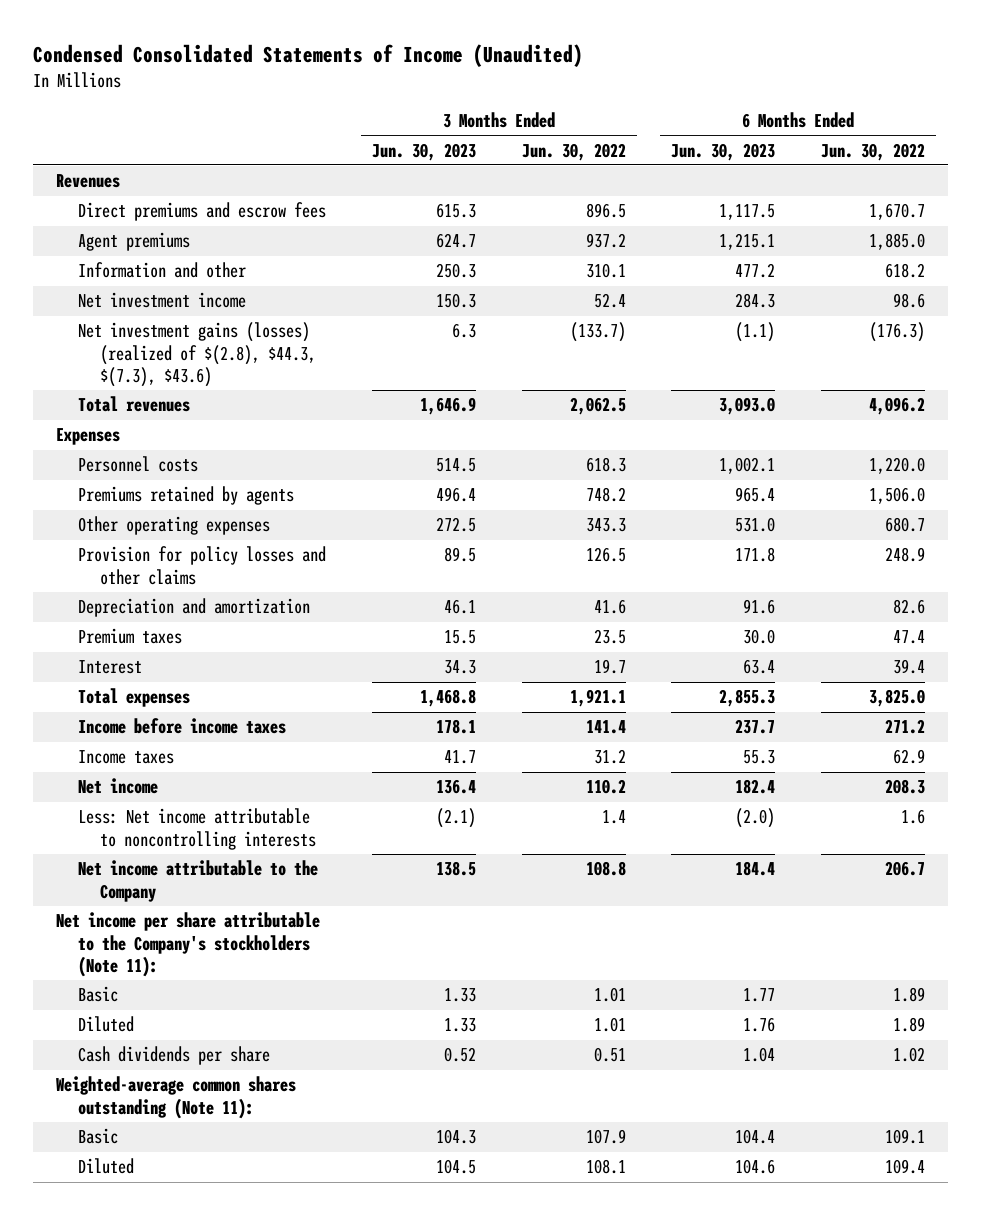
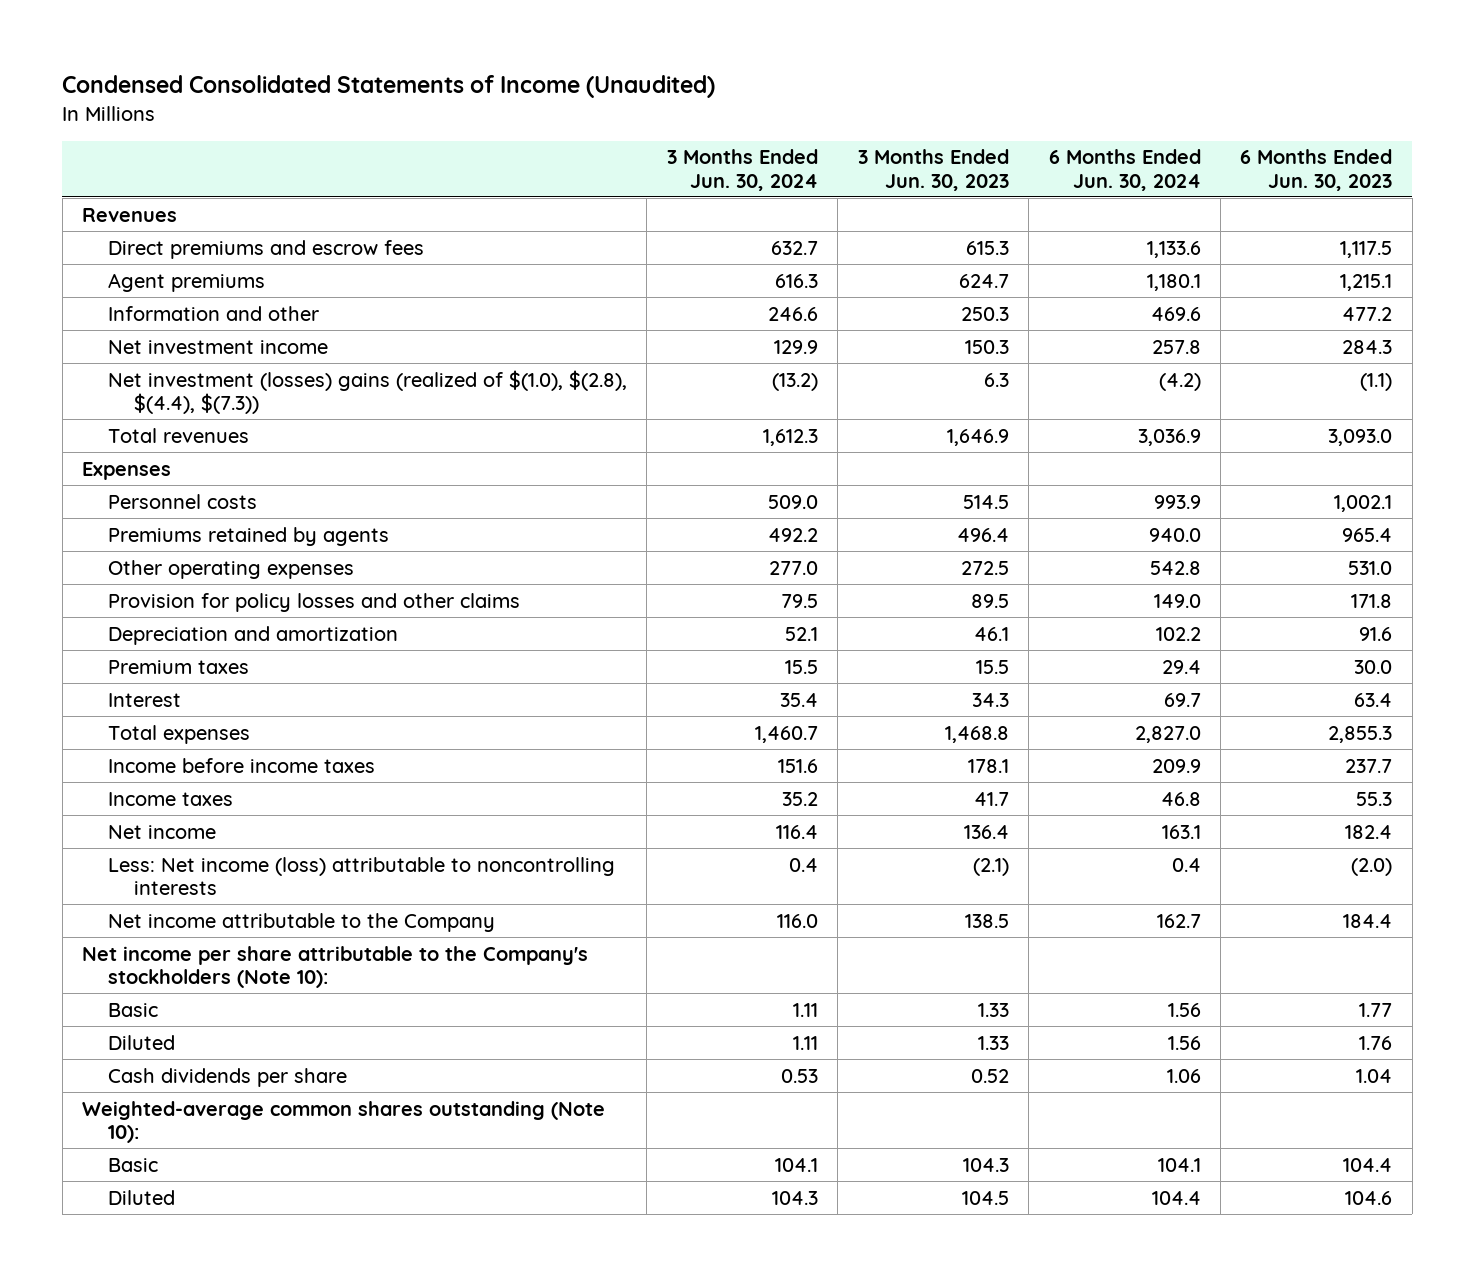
- | 3 Months Ended Jun. 30, 2023 | 3 Months Ended Jun. 30, 2022 | 6 Months Ended Jun. 30, 2023 | 6 Months Ended Jun. 30, 2022
+ | 3 Months Ended Jun. 30, 2024 | 3 Months Ended Jun. 30, 2023 | 6 Months Ended Jun. 30, 2024 | 6 Months Ended Jun. 30, 2023
- Net investment gains (losses) (realized of $(2.8), $44.3, $(7.3), $43.6) | 6.3 | (133.7) | (1.1) | (176.3)
+ Net investment (losses) gains (realized of $(1.0), $(2.8), $(4.4), $(7.3)) | (13.2) | 6.3 | (4.2) | (1.1)
- Less: Net income attributable to noncontrolling interests | (2.1) | 1.4 | (2.0) | 1.6
+ Less: Net income (loss) attributable to noncontrolling interests | 0.4 | (2.1) | 0.4 | (2.0)
- Net income per share attributable to the Company's stockholders (Note 11):
+ Net income per share attributable to the Company's stockholders (Note 10):
- Weighted-average common shares outstanding (Note 11):
+ Weighted-average common shares outstanding (Note 10):

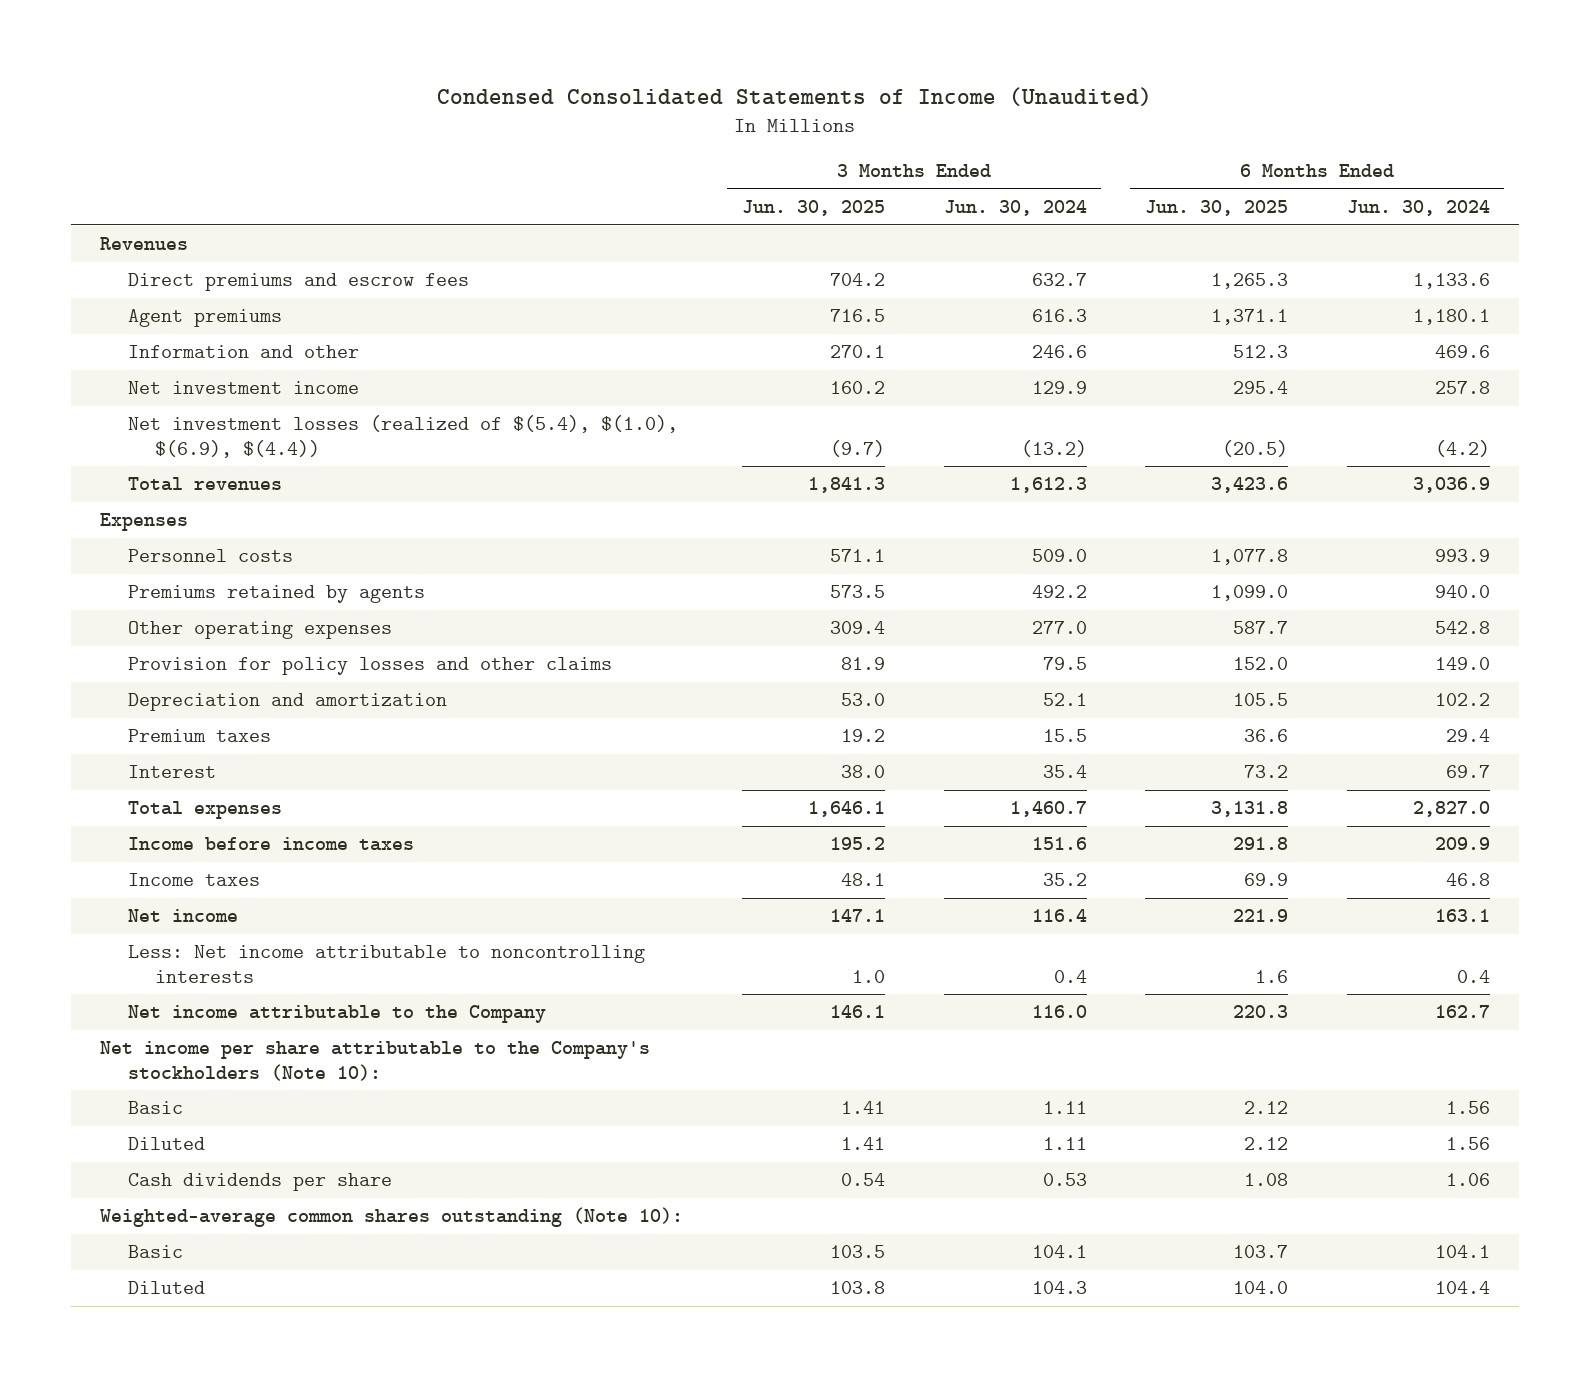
- | 3 Months Ended Jun. 30, 2024 | 3 Months Ended Jun. 30, 2023 | 6 Months Ended Jun. 30, 2024 | 6 Months Ended Jun. 30, 2023
+ | 3 Months Ended Jun. 30, 2025 | 3 Months Ended Jun. 30, 2024 | 6 Months Ended Jun. 30, 2025 | 6 Months Ended Jun. 30, 2024
- Net investment (losses) gains (realized of $(1.0), $(2.8), $(4.4), $(7.3)) | (13.2) | 6.3 | (4.2) | (1.1)
+ Net investment losses (realized of $(5.4), $(1.0), $(6.9), $(4.4)) | (9.7) | (13.2) | (20.5) | (4.2)
- Less: Net income (loss) attributable to noncontrolling interests | 0.4 | (2.1) | 0.4 | (2.0)
+ Less: Net income attributable to noncontrolling interests | 1.0 | 0.4 | 1.6 | 0.4

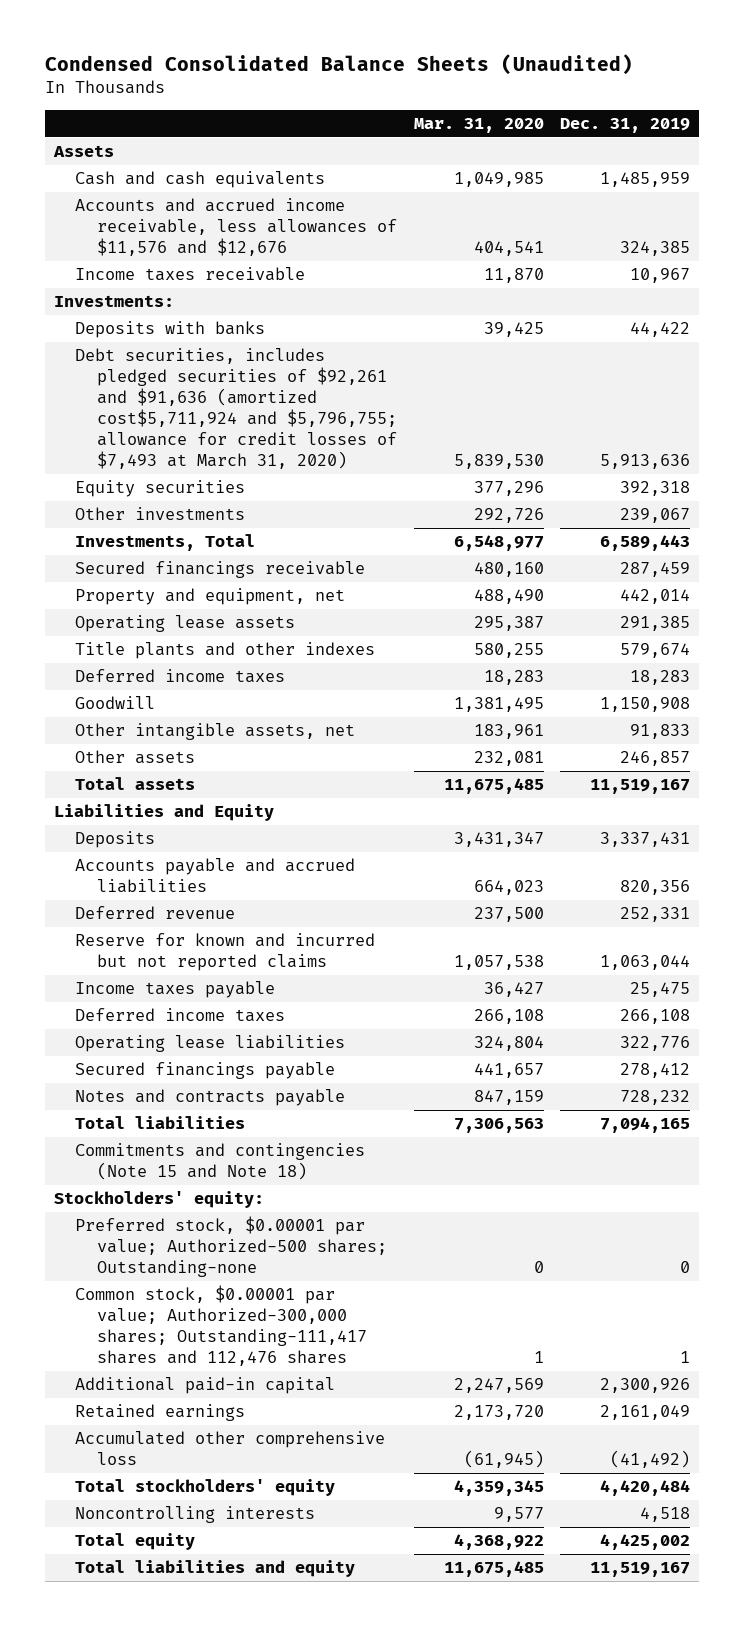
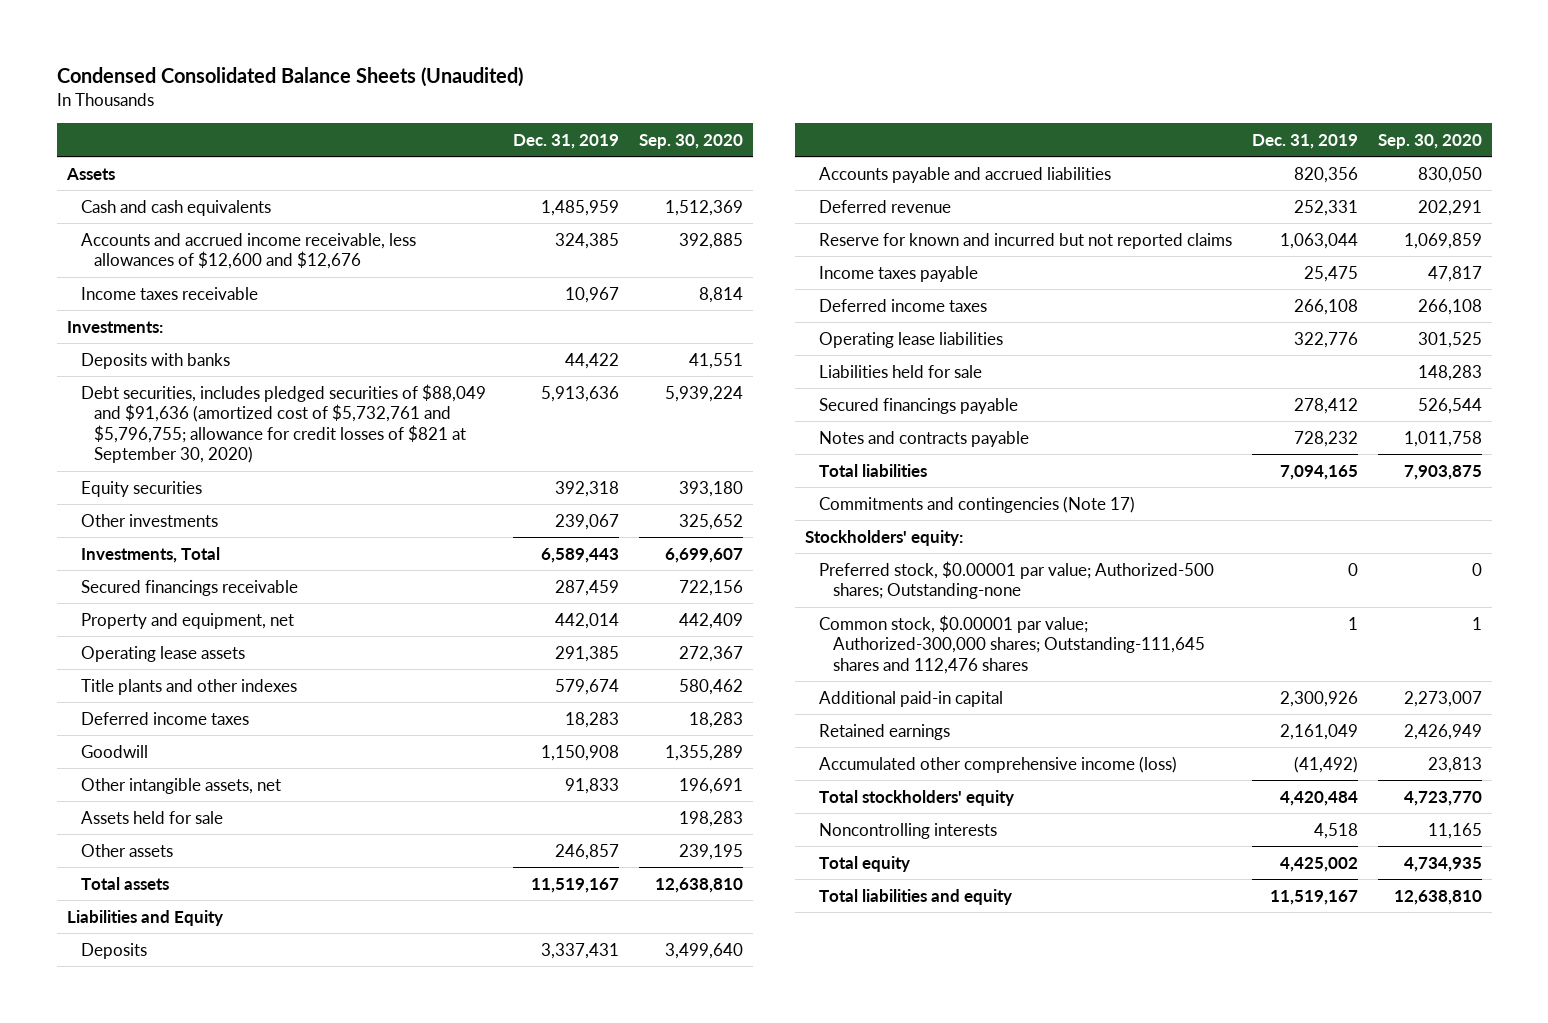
- | Mar. 31, 2020 | Dec. 31, 2019
+ | Dec. 31, 2019 | Sep. 30, 2020
- Accounts and accrued income receivable, less allowances of $11,576 and $12,676 | 404,541 | 324,385
+ Accounts and accrued income receivable, less allowances of $12,600 and $12,676 | 324,385 | 392,885
- Debt securities, includes pledged securities of $92,261 and $91,636 (amortized cost$5,711,924 and $5,796,755; allowance for credit losses of $7,493 at March 31, 2020) | 5,839,530 | 5,913,636
+ Debt securities, includes pledged securities of $88,049 and $91,636 (amortized cost of $5,732,761 and $5,796,755; allowance for credit losses of $821 at September 30, 2020) | 5,913,636 | 5,939,224
+ Assets held for sale | | 198,283
+ Liabilities held for sale | | 148,283
- Commitments and contingencies (Note 15 and Note 18)
+ Commitments and contingencies (Note 17)
- Common stock, $0.00001 par value; Authorized-300,000 shares; Outstanding-111,417 shares and 112,476 shares | 1 | 1
+ Common stock, $0.00001 par value; Authorized-300,000 shares; Outstanding-111,645 shares and 112,476 shares | 1 | 1
- Accumulated other comprehensive loss | (61,945) | (41,492)
+ Accumulated other comprehensive income (loss) | (41,492) | 23,813

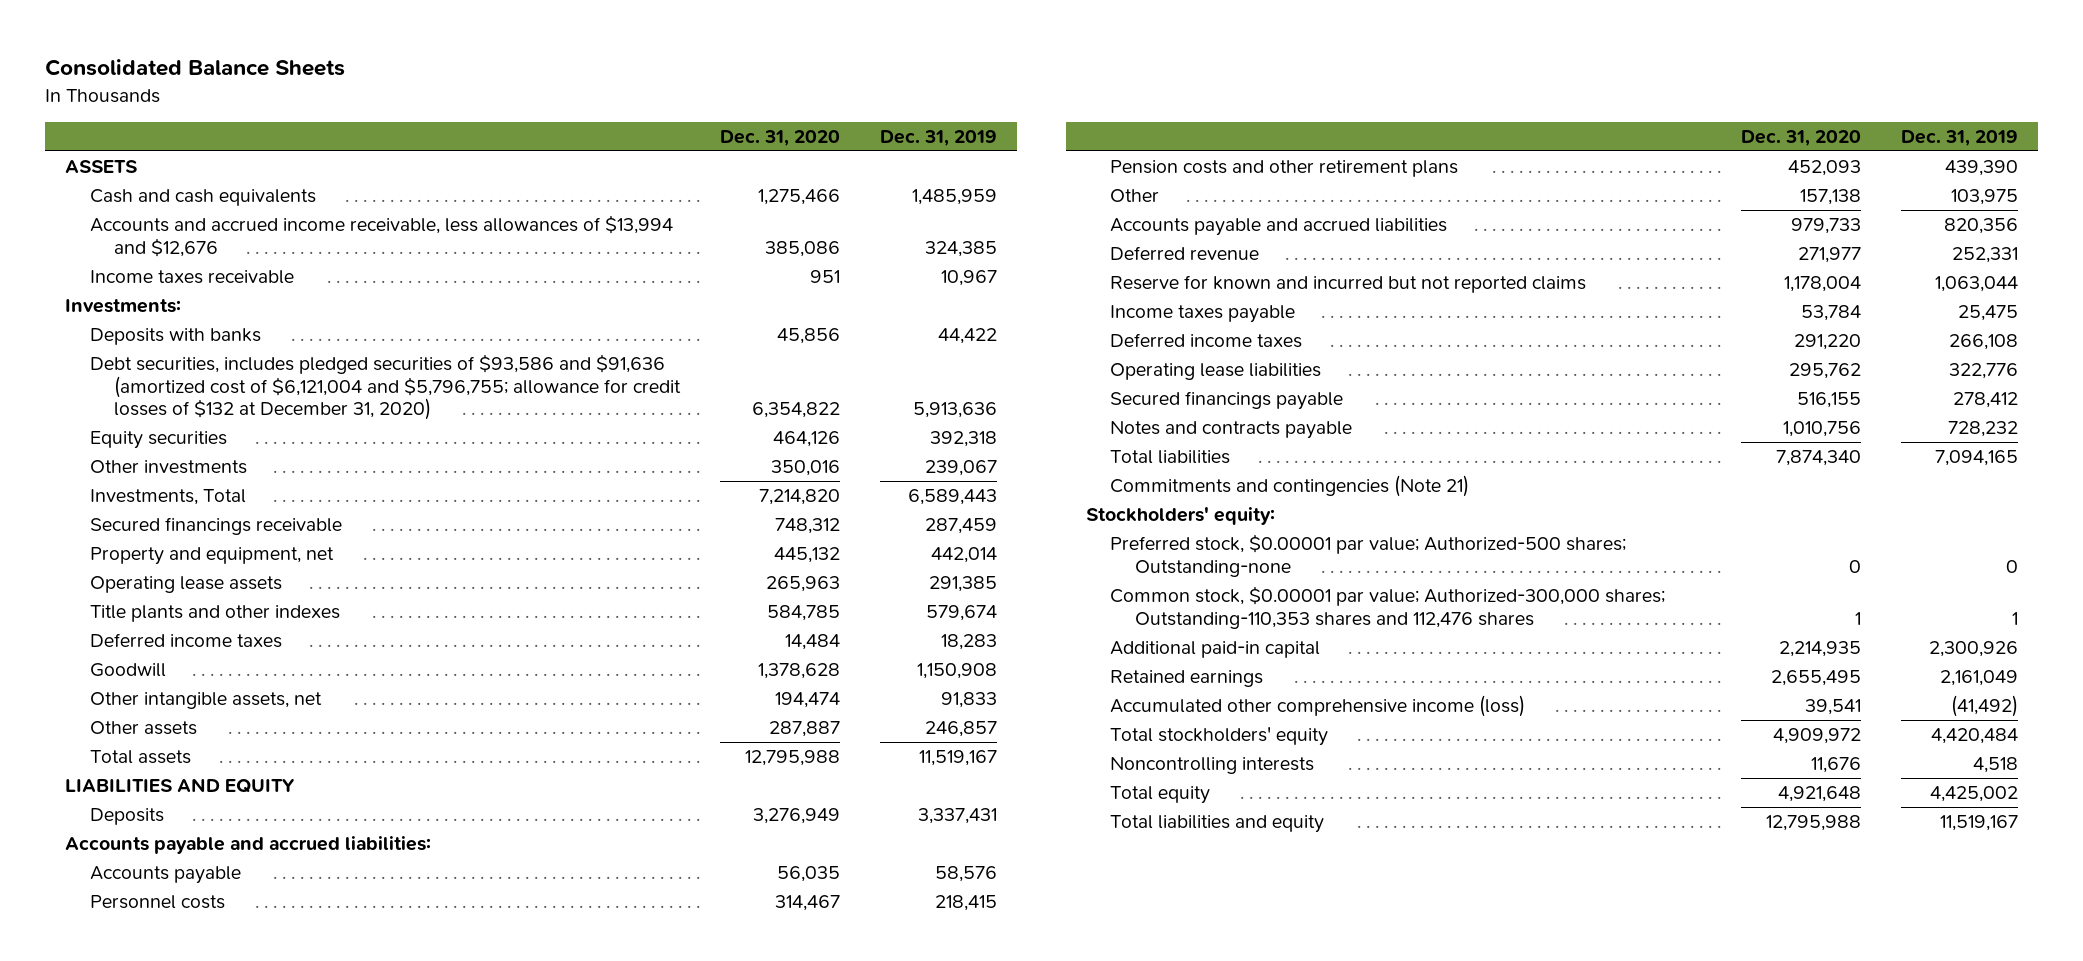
- Condensed Consolidated Balance Sheets (Unaudited)
+ Consolidated Balance Sheets
- | Dec. 31, 2019 | Sep. 30, 2020
+ | Dec. 31, 2020 | Dec. 31, 2019
- Assets
+ ASSETS
- Accounts and accrued income receivable, less allowances of $12,600 and $12,676 | 324,385 | 392,885
+ Accounts and accrued income receivable, less allowances of $13,994 and $12,676 | 385,086 | 324,385
- Debt securities, includes pledged securities of $88,049 and $91,636 (amortized cost of $5,732,761 and $5,796,755; allowance for credit losses of $821 at September 30, 2020) | 5,913,636 | 5,939,224
+ Debt securities, includes pledged securities of $93,586 and $91,636 (amortized cost of $6,121,004 and $5,796,755; allowance for credit losses of $132 at December 31, 2020) | 6,354,822 | 5,913,636
- Assets held for sale | | 198,283
- Liabilities and Equity
+ LIABILITIES AND EQUITY
+ Accounts payable and accrued liabilities:
+ Accounts payable | 56,035 | 58,576
+ Personnel costs | 314,467 | 218,415
+ Pension costs and other retirement plans | 452,093 | 439,390
+ Other | 157,138 | 103,975
- Liabilities held for sale | | 148,283
- Commitments and contingencies (Note 17)
+ Commitments and contingencies (Note 21)
- Common stock, $0.00001 par value; Authorized-300,000 shares; Outstanding-111,645 shares and 112,476 shares | 1 | 1
+ Common stock, $0.00001 par value; Authorized-300,000 shares; Outstanding-110,353 shares and 112,476 shares | 1 | 1

